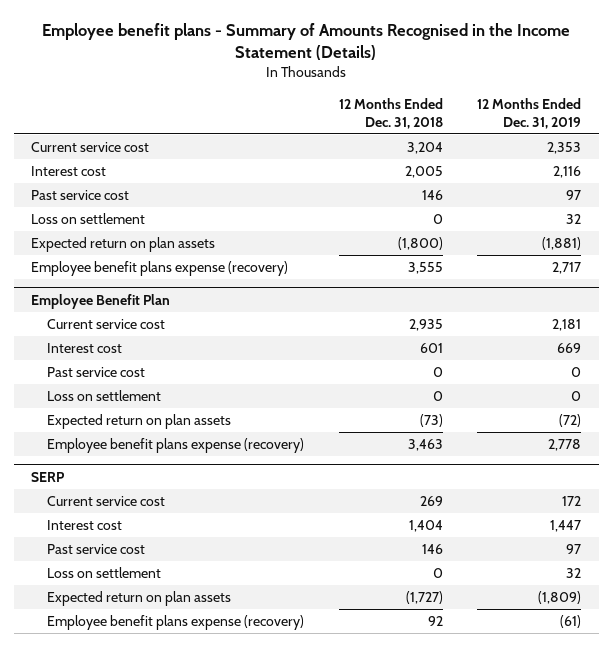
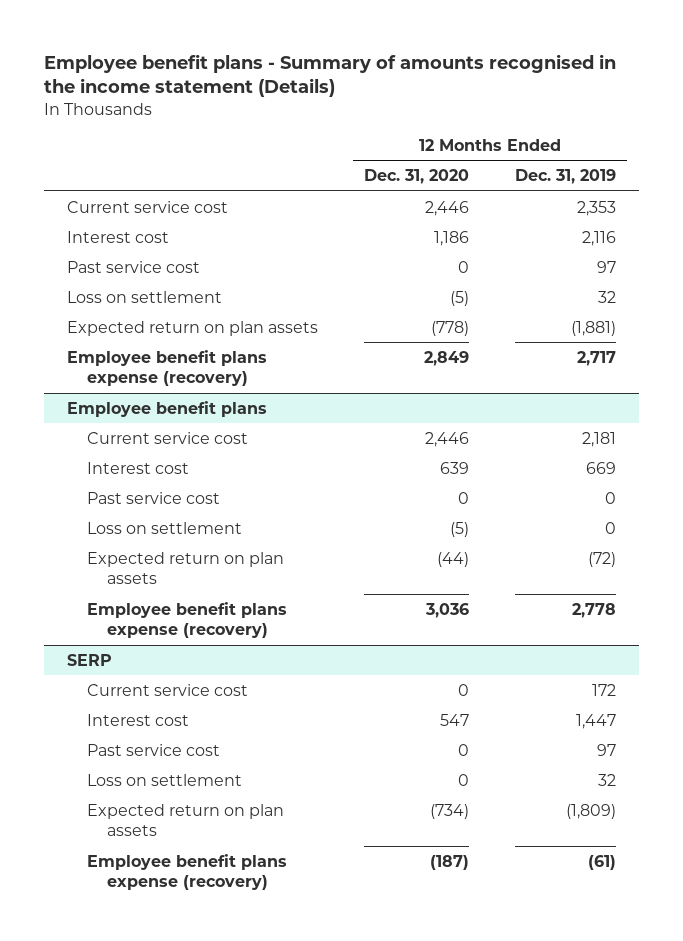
- Employee benefit plans - Summary of Amounts Recognised in the Income Statement (Details)
+ Employee benefit plans - Summary of amounts recognised in the income statement (Details)
- | 12 Months Ended Dec. 31, 2018 | 12 Months Ended Dec. 31, 2019
+ | 12 Months Ended Dec. 31, 2020 | 12 Months Ended Dec. 31, 2019
- Employee Benefit Plan
+ Employee benefit plans

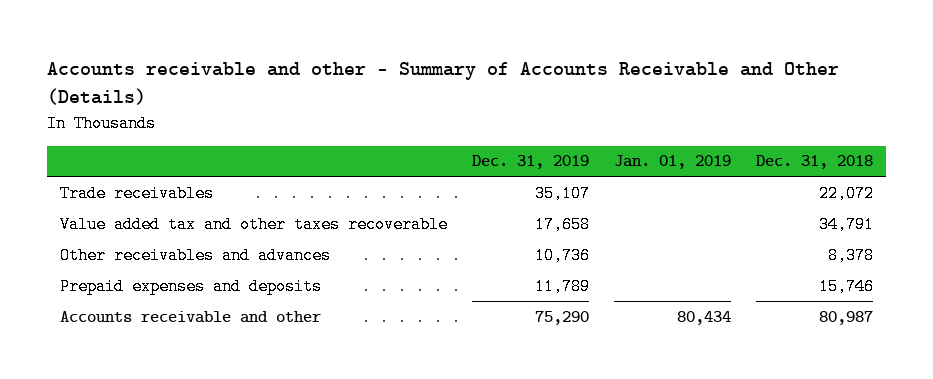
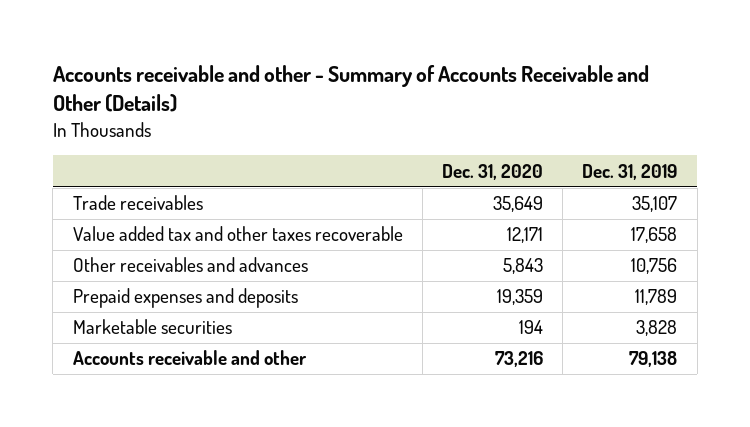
- | Dec. 31, 2019 | Jan. 01, 2019 | Dec. 31, 2018
+ | Dec. 31, 2020 | Dec. 31, 2019
- Other receivables and advances | 10,736 | | 8,378
+ Other receivables and advances | 5,843 | 10,756
- Accounts receivable and other | 75,290 | 80,434 | 80,987
+ Marketable securities | 194 | 3,828
+ Accounts receivable and other | 73,216 | 79,138

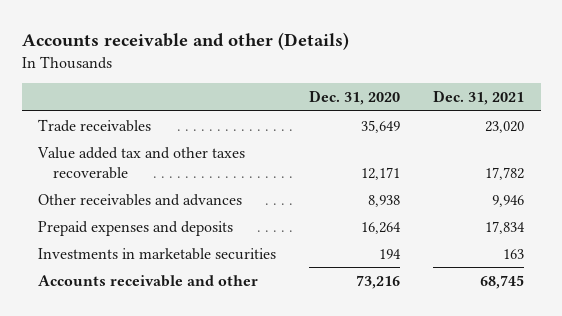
- Accounts receivable and other - Summary of Accounts Receivable and Other (Details)
+ Accounts receivable and other (Details)
- | Dec. 31, 2020 | Dec. 31, 2019
+ | Dec. 31, 2020 | Dec. 31, 2021
- Other receivables and advances | 5,843 | 10,756
- Prepaid expenses and deposits | 19,359 | 11,789
- Marketable securities | 194 | 3,828
+ Other receivables and advances | 8,938 | 9,946
+ Prepaid expenses and deposits | 16,264 | 17,834
+ Investments in marketable securities | 194 | 163

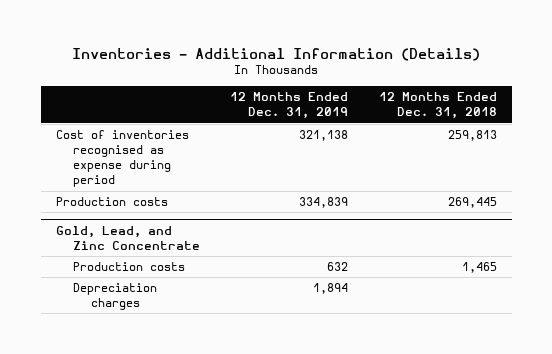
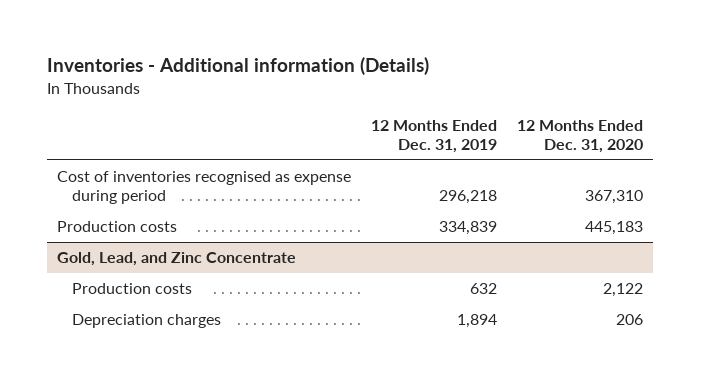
- Inventories - Additional Information (Details)
+ Inventories - Additional information (Details)
- | 12 Months Ended Dec. 31, 2019 | 12 Months Ended Dec. 31, 2018
+ | 12 Months Ended Dec. 31, 2019 | 12 Months Ended Dec. 31, 2020
- Cost of inventories recognised as expense during period | 321,138 | 259,813
+ Cost of inventories recognised as expense during period | 296,218 | 367,310

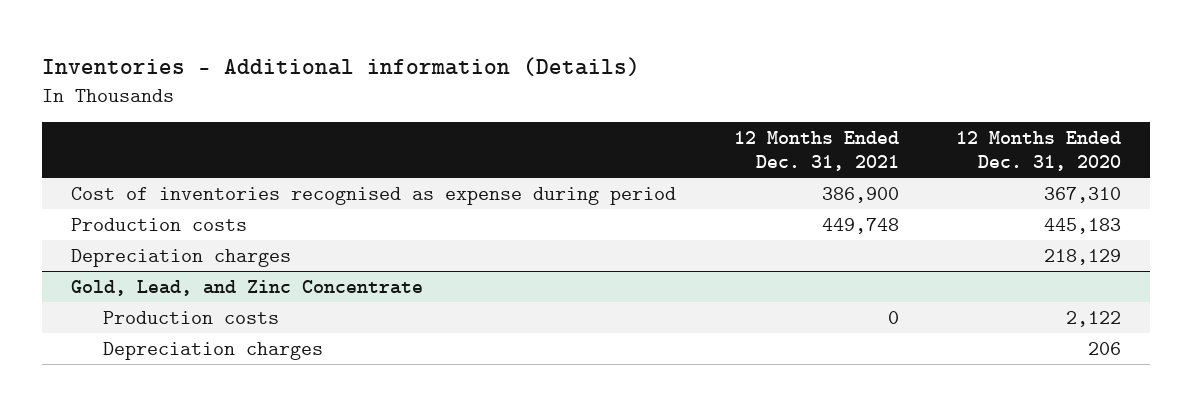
- | 12 Months Ended Dec. 31, 2019 | 12 Months Ended Dec. 31, 2020
+ | 12 Months Ended Dec. 31, 2021 | 12 Months Ended Dec. 31, 2020
+ Depreciation charges | | 218,129

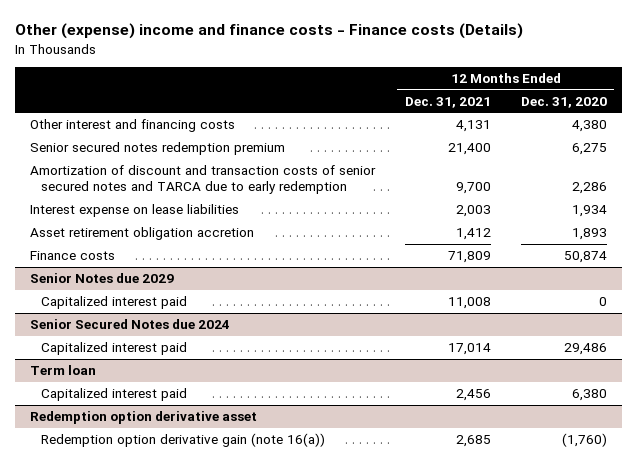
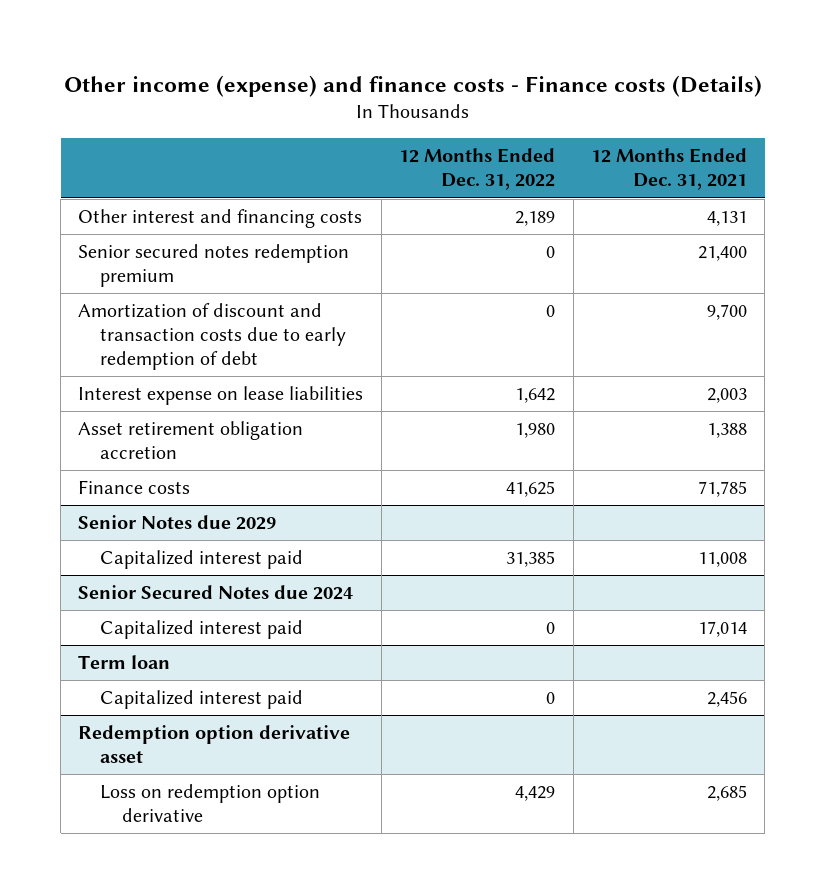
- Other (expense) income and finance costs - Finance costs (Details)
+ Other income (expense) and finance costs - Finance costs (Details)
- | 12 Months Ended Dec. 31, 2021 | 12 Months Ended Dec. 31, 2020
+ | 12 Months Ended Dec. 31, 2022 | 12 Months Ended Dec. 31, 2021
- Amortization of discount and transaction costs of senior secured notes and TARCA due to early redemption | 9,700 | 2,286
+ Amortization of discount and transaction costs due to early redemption of debt | 0 | 9,700
- Asset retirement obligation accretion | 1,412 | 1,893
- Finance costs | 71,809 | 50,874
+ Asset retirement obligation accretion | 1,980 | 1,388
+ Finance costs | 41,625 | 71,785
@ Redemption option derivative asset
- Redemption option derivative gain (note 16(a)) | 2,685 | (1,760)
+ Loss on redemption option derivative | 4,429 | 2,685

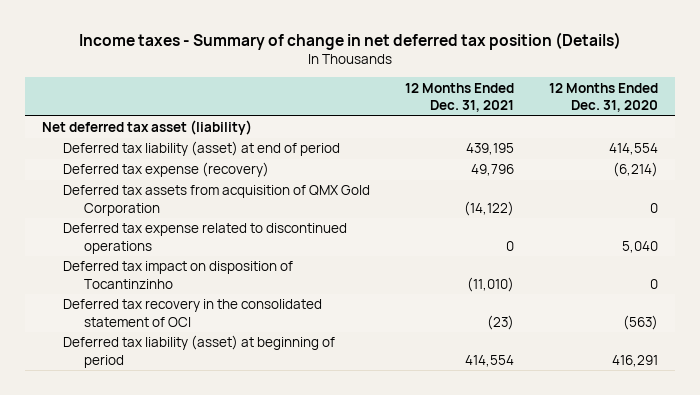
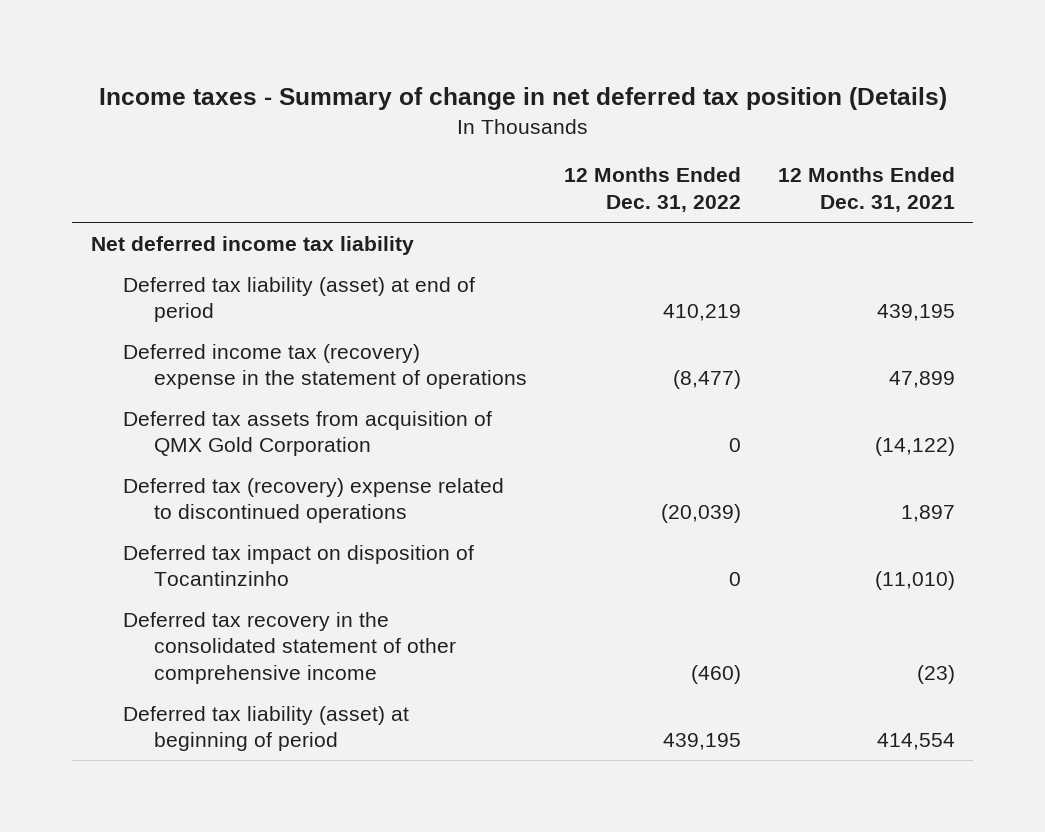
- | 12 Months Ended Dec. 31, 2021 | 12 Months Ended Dec. 31, 2020
+ | 12 Months Ended Dec. 31, 2022 | 12 Months Ended Dec. 31, 2021
- Net deferred tax asset (liability)
+ Net deferred income tax liability
- Deferred tax expense (recovery) | 49,796 | (6,214)
+ Deferred income tax (recovery) expense in the statement of operations | (8,477) | 47,899
- Deferred tax expense related to discontinued operations | 0 | 5,040
+ Deferred tax (recovery) expense related to discontinued operations | (20,039) | 1,897
- Deferred tax recovery in the consolidated statement of OCI | (23) | (563)
+ Deferred tax recovery in the consolidated statement of other comprehensive income | (460) | (23)

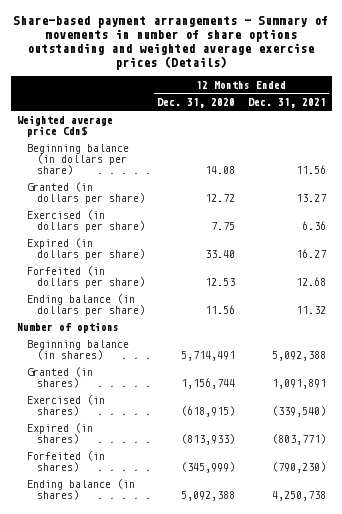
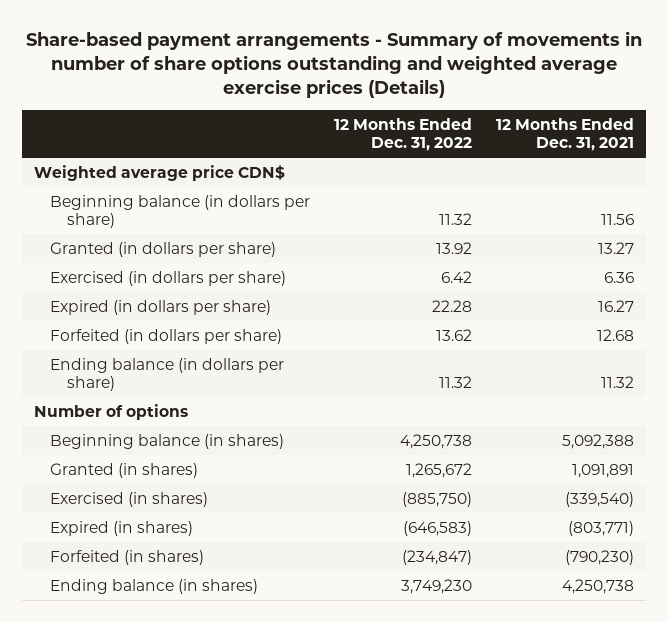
- | 12 Months Ended Dec. 31, 2020 | 12 Months Ended Dec. 31, 2021
+ | 12 Months Ended Dec. 31, 2022 | 12 Months Ended Dec. 31, 2021
- Weighted average price Cdn$
+ Weighted average price CDN$

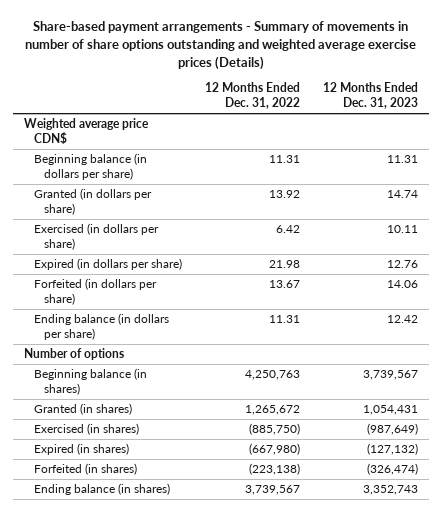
- | 12 Months Ended Dec. 31, 2022 | 12 Months Ended Dec. 31, 2021
+ | 12 Months Ended Dec. 31, 2022 | 12 Months Ended Dec. 31, 2023
- Beginning balance (in dollars per share) | 11.32 | 11.56
+ Beginning balance (in dollars per share) | 11.31 | 11.31
- Expired (in dollars per share) | 22.28 | 16.27
- Forfeited (in dollars per share) | 13.62 | 12.68
- Ending balance (in dollars per share) | 11.32 | 11.32
+ Expired (in dollars per share) | 21.98 | 12.76
+ Forfeited (in dollars per share) | 13.67 | 14.06
+ Ending balance (in dollars per share) | 11.31 | 12.42
- Beginning balance (in shares) | 4,250,738 | 5,092,388
+ Beginning balance (in shares) | 4,250,763 | 3,739,567
- Expired (in shares) | (646,583) | (803,771)
- Forfeited (in shares) | (234,847) | (790,230)
- Ending balance (in shares) | 3,749,230 | 4,250,738
+ Expired (in shares) | (667,980) | (127,132)
+ Forfeited (in shares) | (223,138) | (326,474)
+ Ending balance (in shares) | 3,739,567 | 3,352,743

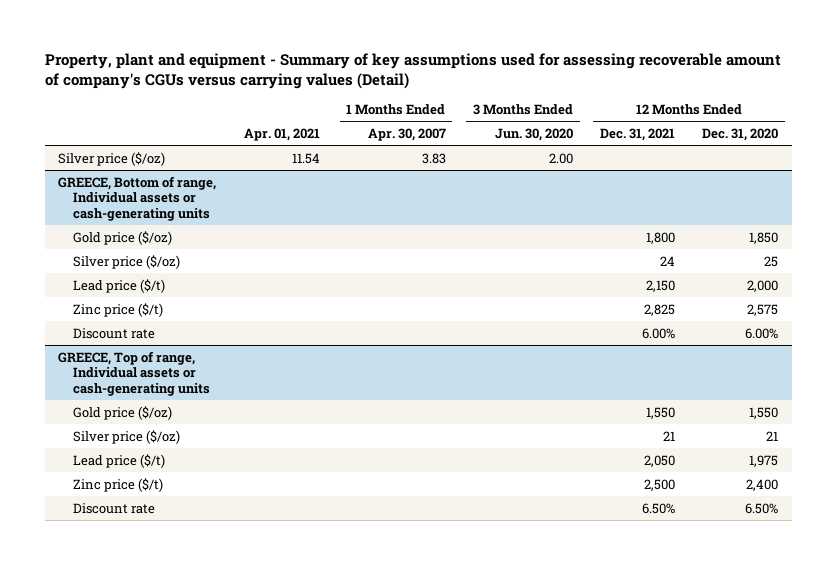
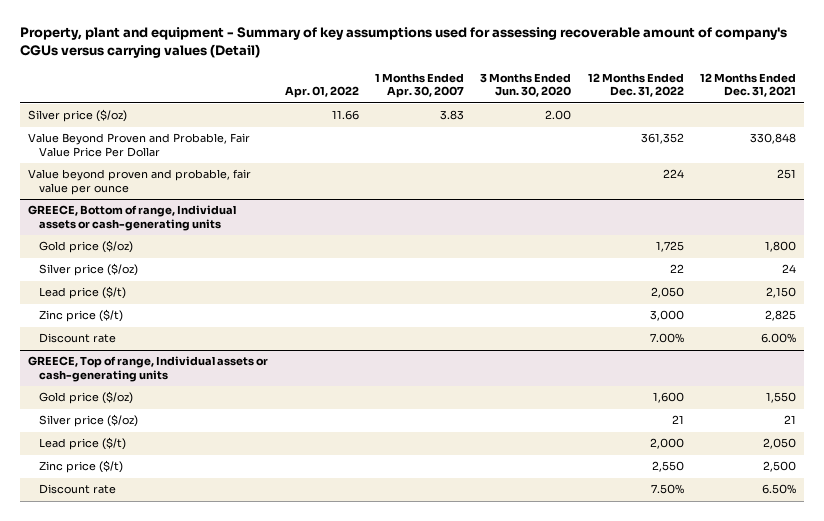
- | Apr. 01, 2021 | 1 Months Ended Apr. 30, 2007 | 3 Months Ended Jun. 30, 2020 | 12 Months Ended Dec. 31, 2021 | 12 Months Ended Dec. 31, 2020
+ | Apr. 01, 2022 | 1 Months Ended Apr. 30, 2007 | 3 Months Ended Jun. 30, 2020 | 12 Months Ended Dec. 31, 2022 | 12 Months Ended Dec. 31, 2021
+ Value Beyond Proven and Probable, Fair Value Price Per Dollar | | | | 361,352 | 330,848
+ Value beyond proven and probable, fair value per ounce | | | | 224 | 251

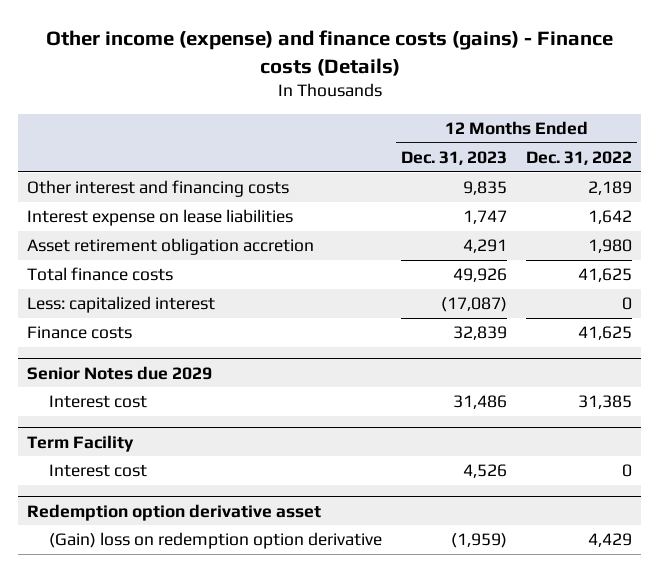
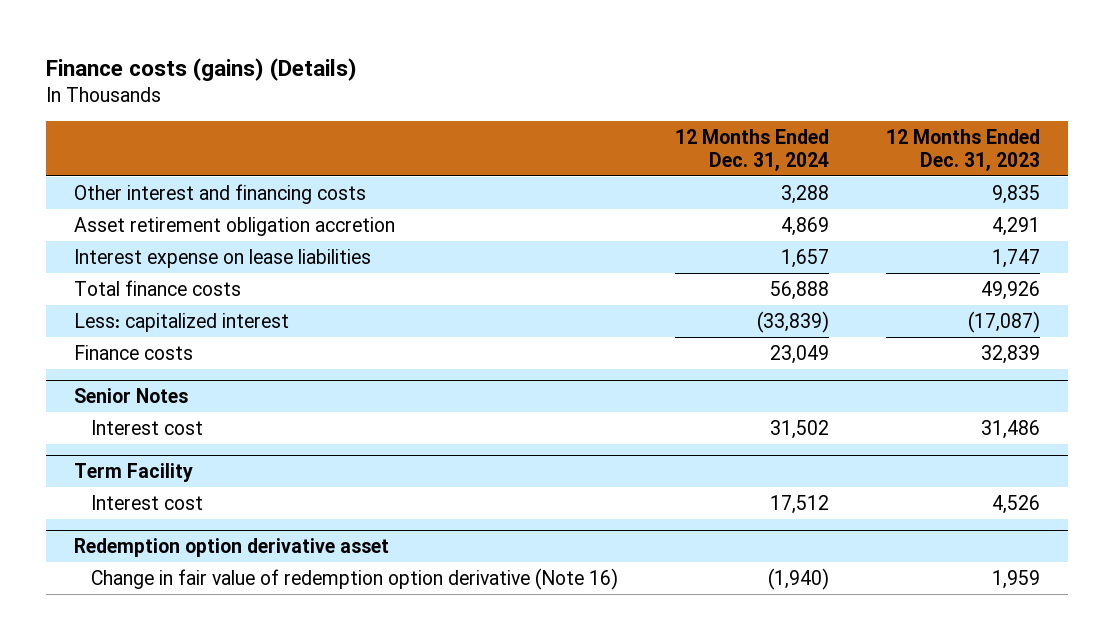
- Other income (expense) and finance costs (gains) - Finance costs (Details)
+ Finance costs (gains) (Details)
- | 12 Months Ended Dec. 31, 2023 | 12 Months Ended Dec. 31, 2022
+ | 12 Months Ended Dec. 31, 2024 | 12 Months Ended Dec. 31, 2023
moved down: Interest expense on lease liabilities | 1,657 | 1,747
- Senior Notes due 2029
+ Senior Notes
@ Redemption option derivative asset
- (Gain) loss on redemption option derivative | (1,959) | 4,429
+ Change in fair value of redemption option derivative (Note 16) | (1,940) | 1,959

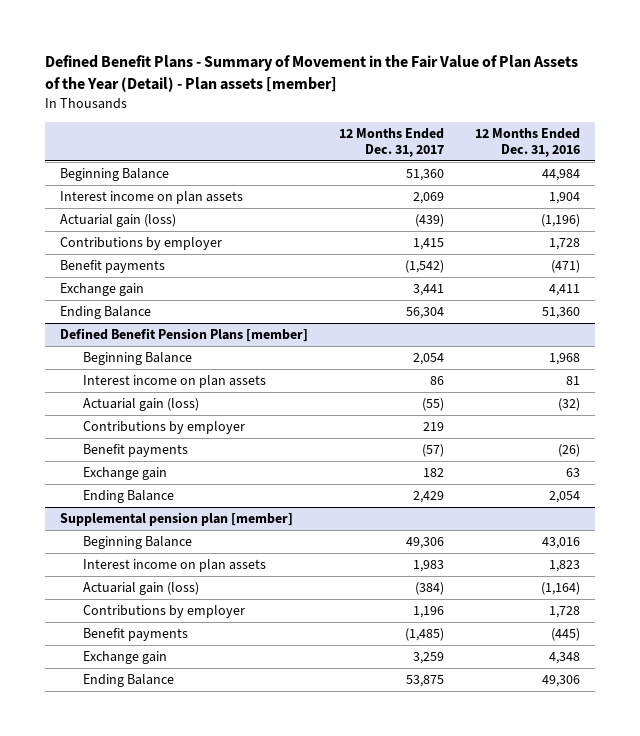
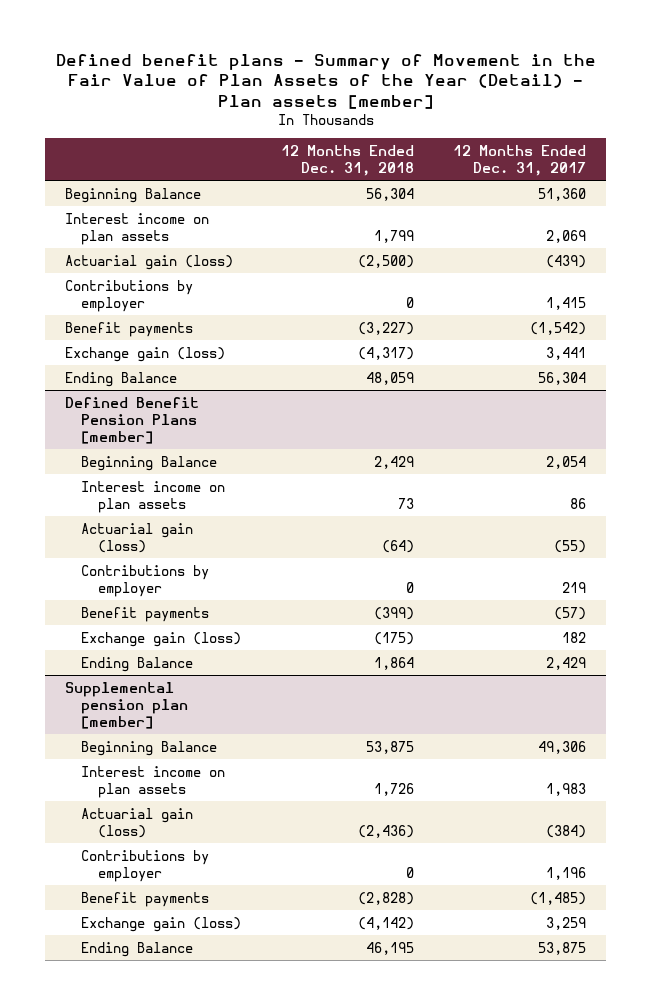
- Defined Benefit Plans - Summary of Movement in the Fair Value of Plan Assets of the Year (Detail) - Plan assets [member]
+ Defined benefit plans - Summary of Movement in the Fair Value of Plan Assets of the Year (Detail) - Plan assets [member]
- | 12 Months Ended Dec. 31, 2017 | 12 Months Ended Dec. 31, 2016
+ | 12 Months Ended Dec. 31, 2018 | 12 Months Ended Dec. 31, 2017
- Exchange gain | 3,441 | 4,411
+ Exchange gain (loss) | (4,317) | 3,441
@ Defined Benefit Pension Plans [member]
- Exchange gain | 182 | 63
+ Exchange gain (loss) | (175) | 182
@ Supplemental pension plan [member]
- Exchange gain | 3,259 | 4,348
+ Exchange gain (loss) | (4,142) | 3,259

